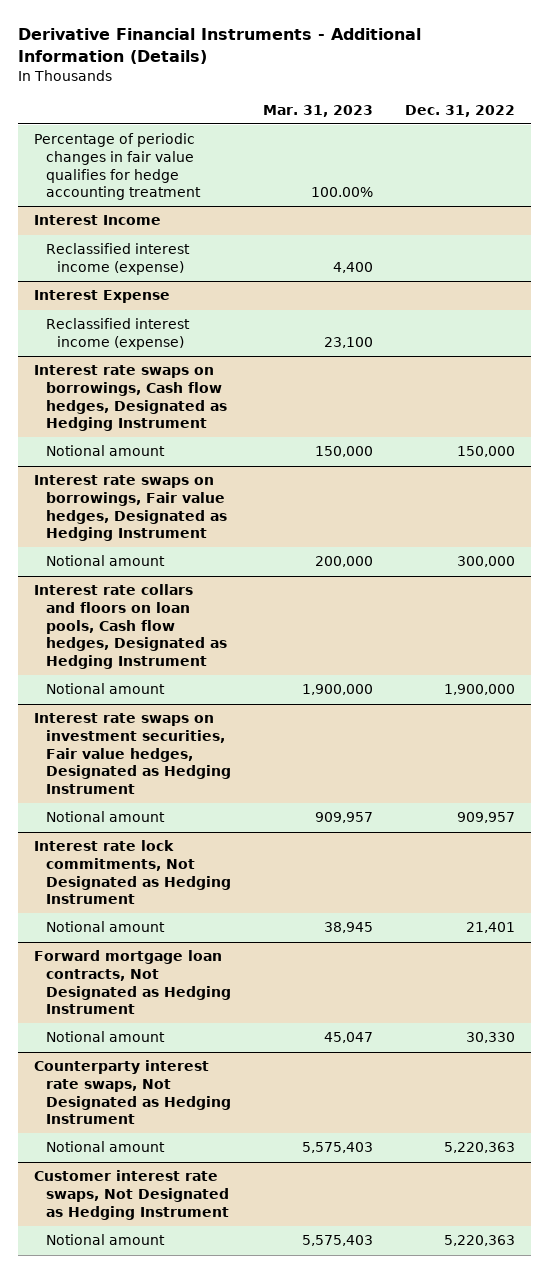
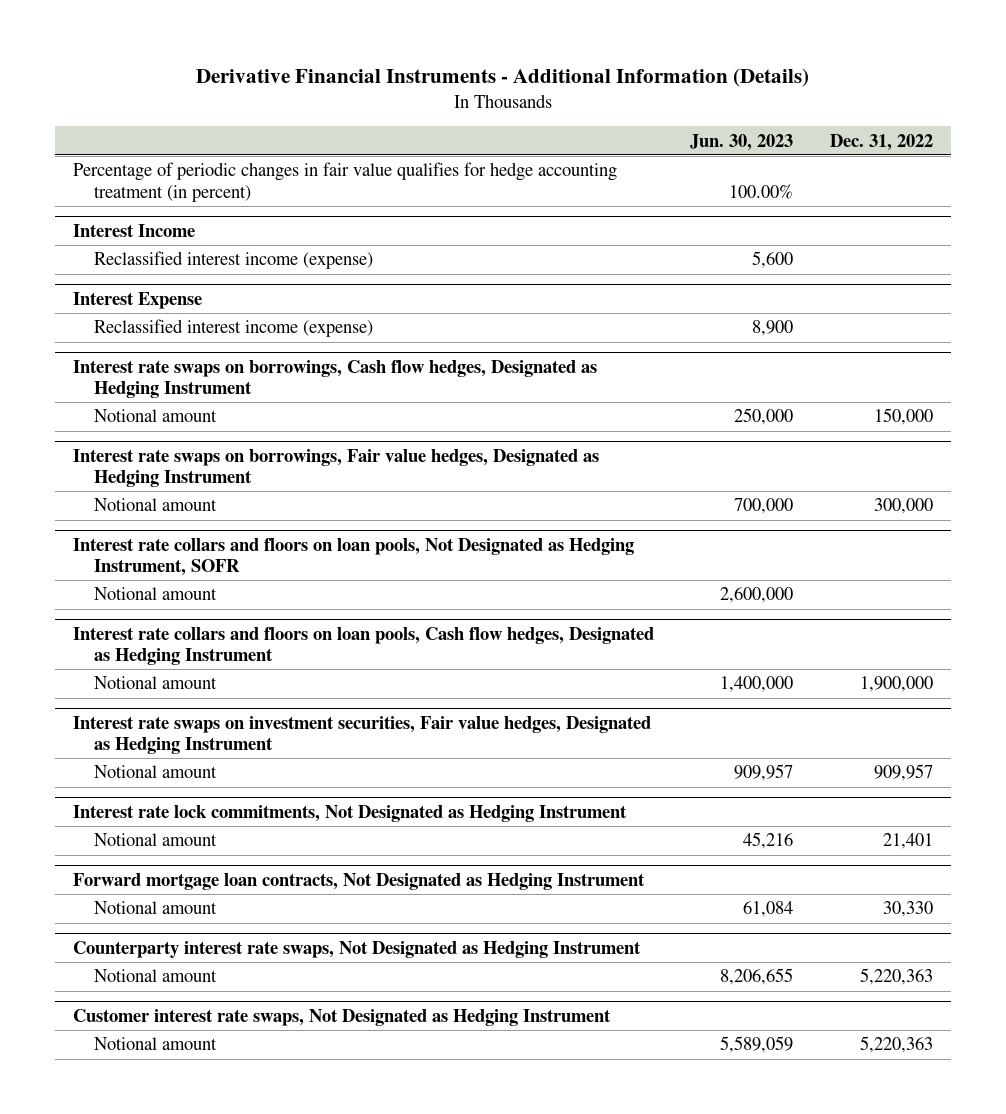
- | Mar. 31, 2023 | Dec. 31, 2022
+ | Jun. 30, 2023 | Dec. 31, 2022
- Percentage of periodic changes in fair value qualifies for hedge accounting treatment | 100.00% |
+ Percentage of periodic changes in fair value qualifies for hedge accounting treatment (in percent) | 100.00% |
+ Interest rate collars and floors on loan pools, Not Designated as Hedging Instrument, SOFR
+ Notional amount | 2,600,000 |

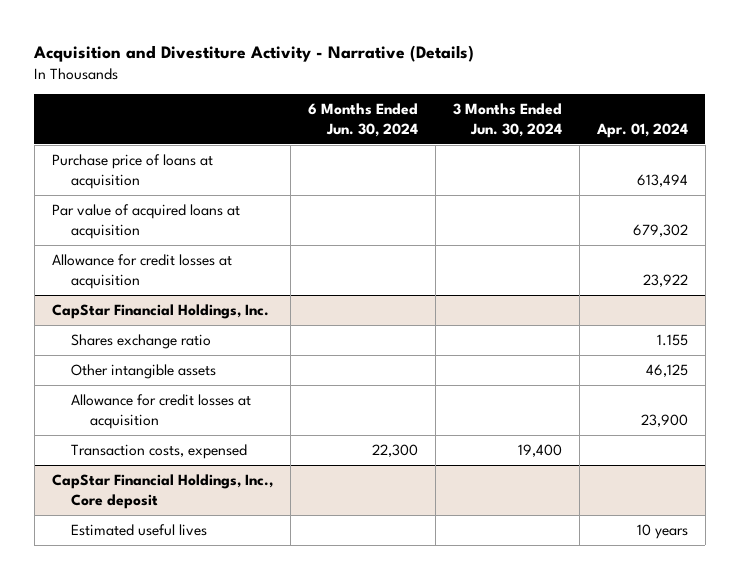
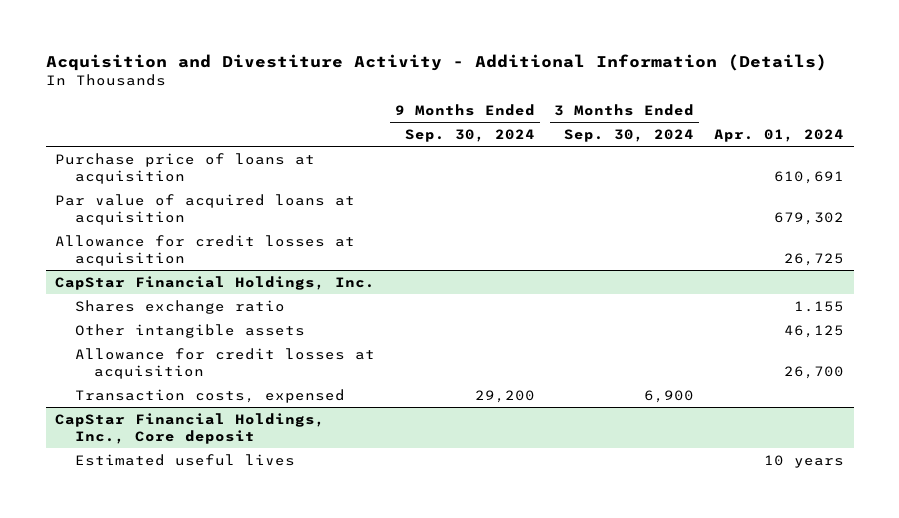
- Acquisition and Divestiture Activity - Narrative (Details)
+ Acquisition and Divestiture Activity - Additional Information (Details)
- | 6 Months Ended Jun. 30, 2024 | 3 Months Ended Jun. 30, 2024 | Apr. 01, 2024
+ | 9 Months Ended Sep. 30, 2024 | 3 Months Ended Sep. 30, 2024 | Apr. 01, 2024
- Purchase price of loans at acquisition | | | 613,494
+ Purchase price of loans at acquisition | | | 610,691
- Allowance for credit losses at acquisition | | | 23,922
+ Allowance for credit losses at acquisition | | | 26,725
@ CapStar Financial Holdings, Inc.
- Allowance for credit losses at acquisition | | | 23,900
+ Allowance for credit losses at acquisition | | | 26,700

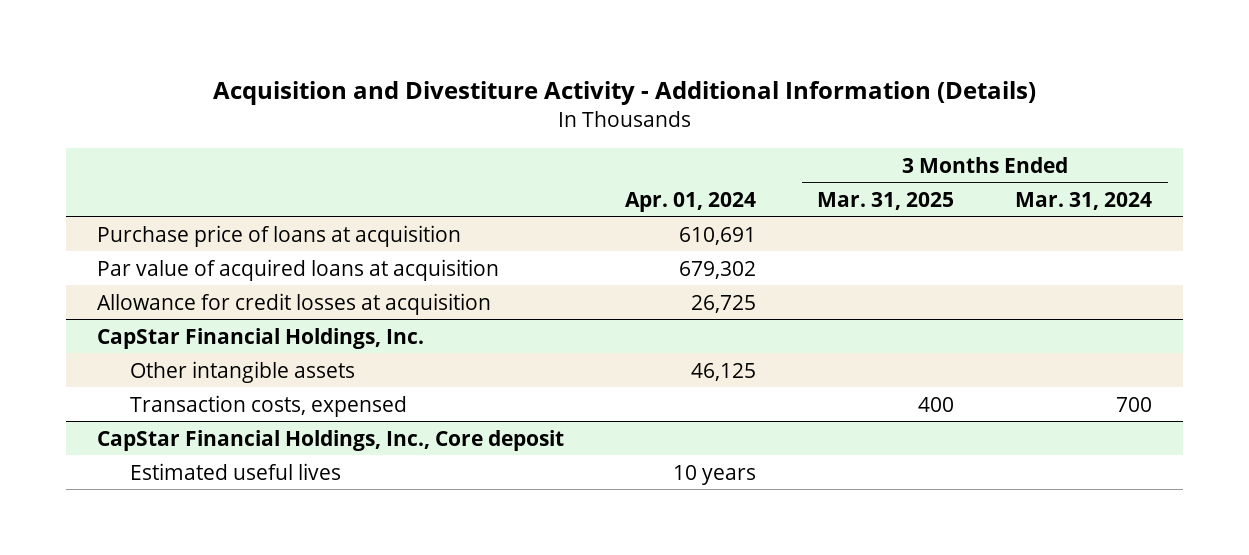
- | 9 Months Ended Sep. 30, 2024 | 3 Months Ended Sep. 30, 2024 | Apr. 01, 2024
+ | Apr. 01, 2024 | 3 Months Ended Mar. 31, 2025 | 3 Months Ended Mar. 31, 2024
@ CapStar Financial Holdings, Inc.
- Shares exchange ratio | | | 1.155
- Allowance for credit losses at acquisition | | | 26,700

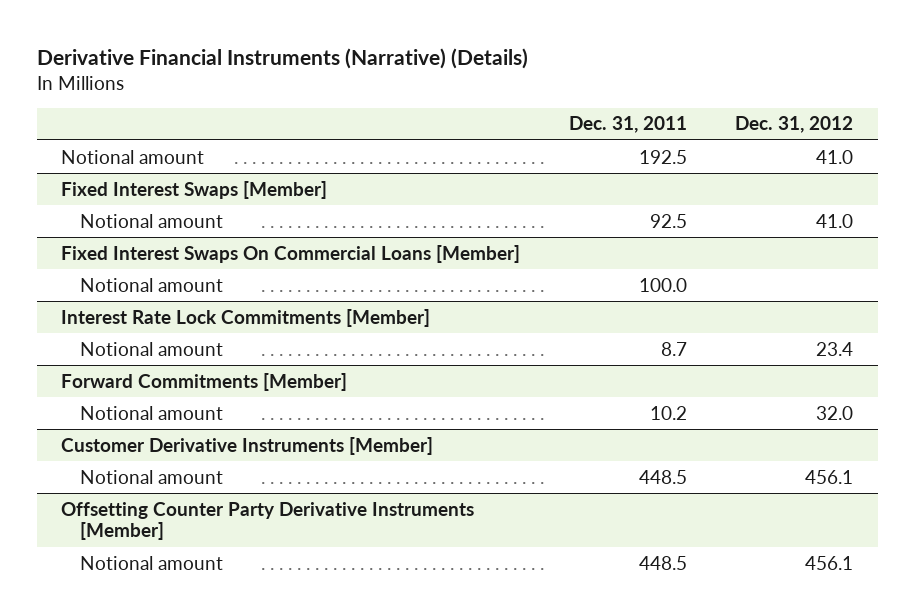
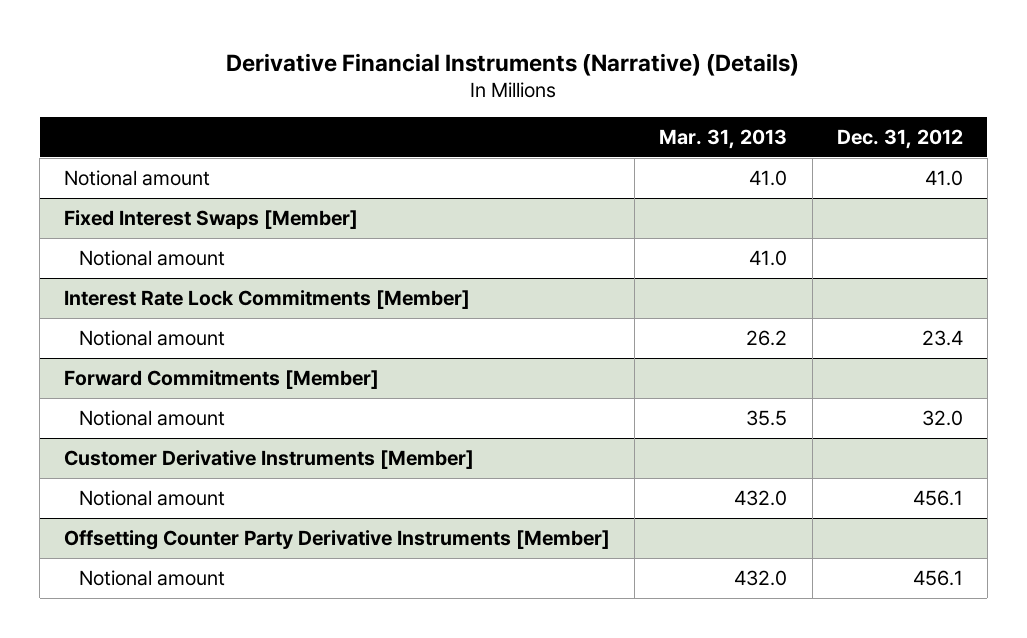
- | Dec. 31, 2011 | Dec. 31, 2012
+ | Mar. 31, 2013 | Dec. 31, 2012
@ Fixed Interest Swaps [Member]
- Notional amount | 92.5 | 41.0
- Fixed Interest Swaps On Commercial Loans [Member]

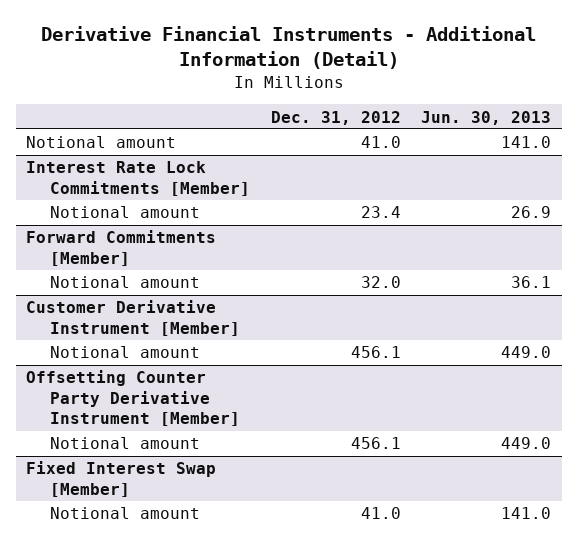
- Derivative Financial Instruments (Narrative) (Details)
+ Derivative Financial Instruments - Additional Information (Detail)
- | Mar. 31, 2013 | Dec. 31, 2012
+ | Dec. 31, 2012 | Jun. 30, 2013
- Fixed Interest Swaps [Member]
- Notional amount | 41.0 |
- Customer Derivative Instruments [Member]
+ Customer Derivative Instrument [Member]
- Offsetting Counter Party Derivative Instruments [Member]
+ Offsetting Counter Party Derivative Instrument [Member]
+ Fixed Interest Swap [Member]
+ Notional amount | 41.0 | 141.0

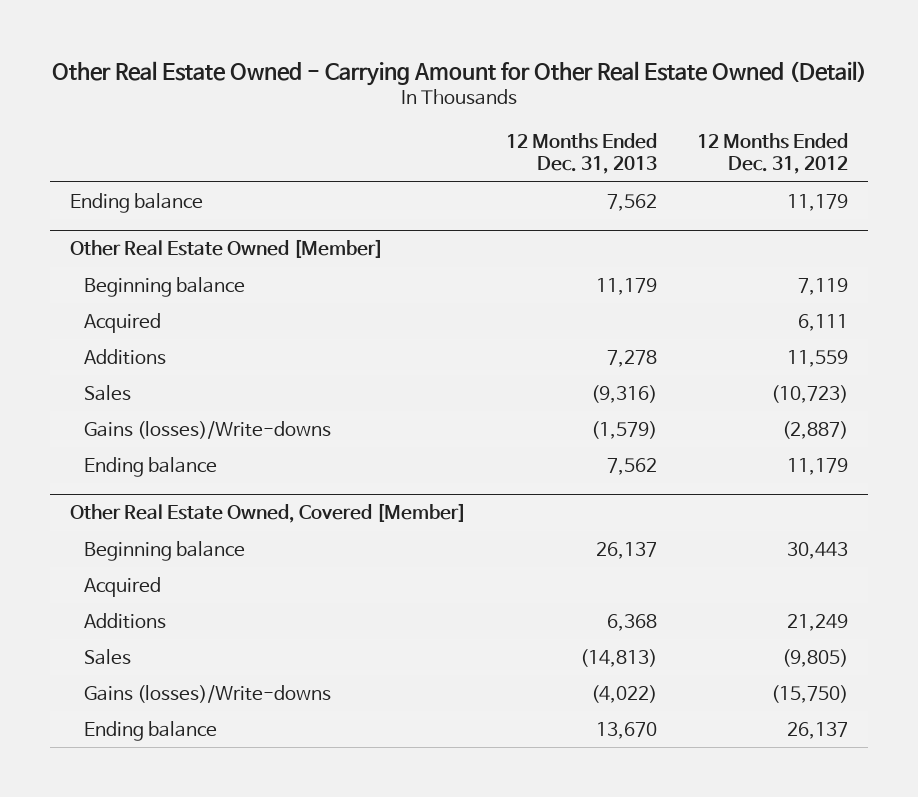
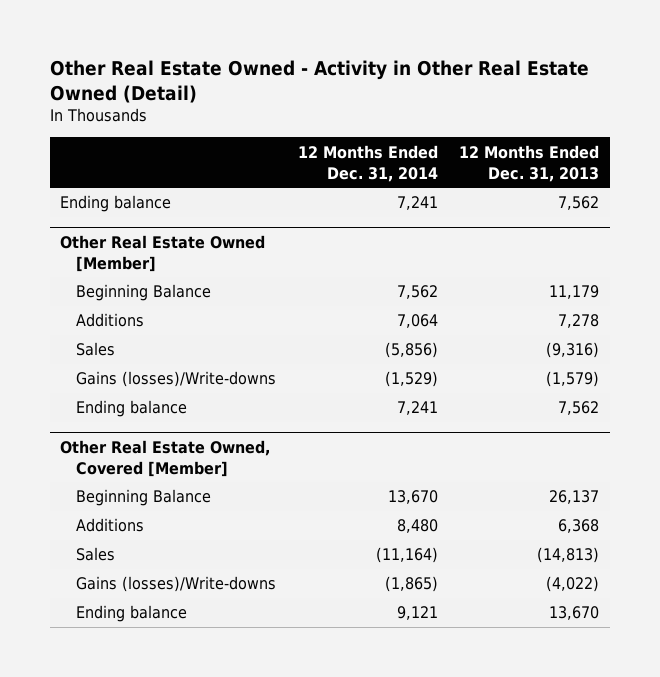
- Other Real Estate Owned - Carrying Amount for Other Real Estate Owned (Detail)
+ Other Real Estate Owned - Activity in Other Real Estate Owned (Detail)
- | 12 Months Ended Dec. 31, 2013 | 12 Months Ended Dec. 31, 2012
+ | 12 Months Ended Dec. 31, 2014 | 12 Months Ended Dec. 31, 2013
@ Other Real Estate Owned [Member]
- Beginning balance | 11,179 | 7,119
- Acquired | | 6,111
+ Beginning Balance | 7,562 | 11,179
@ Other Real Estate Owned, Covered [Member]
- Beginning balance | 26,137 | 30,443
- Acquired
+ Beginning Balance | 13,670 | 26,137

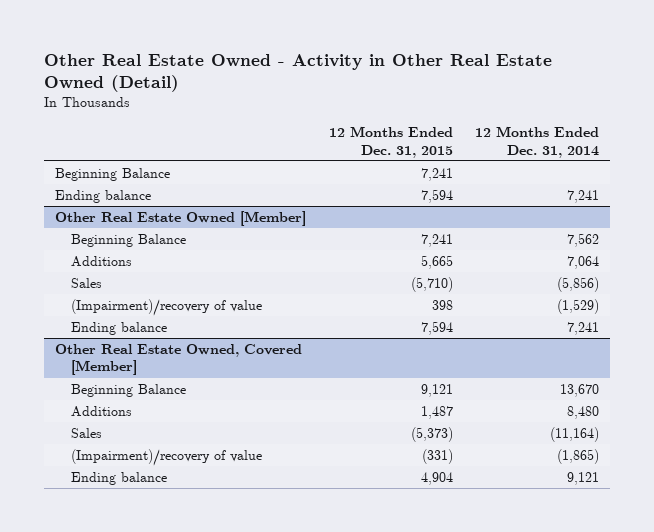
- | 12 Months Ended Dec. 31, 2014 | 12 Months Ended Dec. 31, 2013
+ | 12 Months Ended Dec. 31, 2015 | 12 Months Ended Dec. 31, 2014
+ Beginning Balance | 7,241 |
@ Other Real Estate Owned [Member]
- Gains (losses)/Write-downs | (1,529) | (1,579)
+ (Impairment)/recovery of value | 398 | (1,529)
@ Other Real Estate Owned, Covered [Member]
- Gains (losses)/Write-downs | (1,865) | (4,022)
+ (Impairment)/recovery of value | (331) | (1,865)

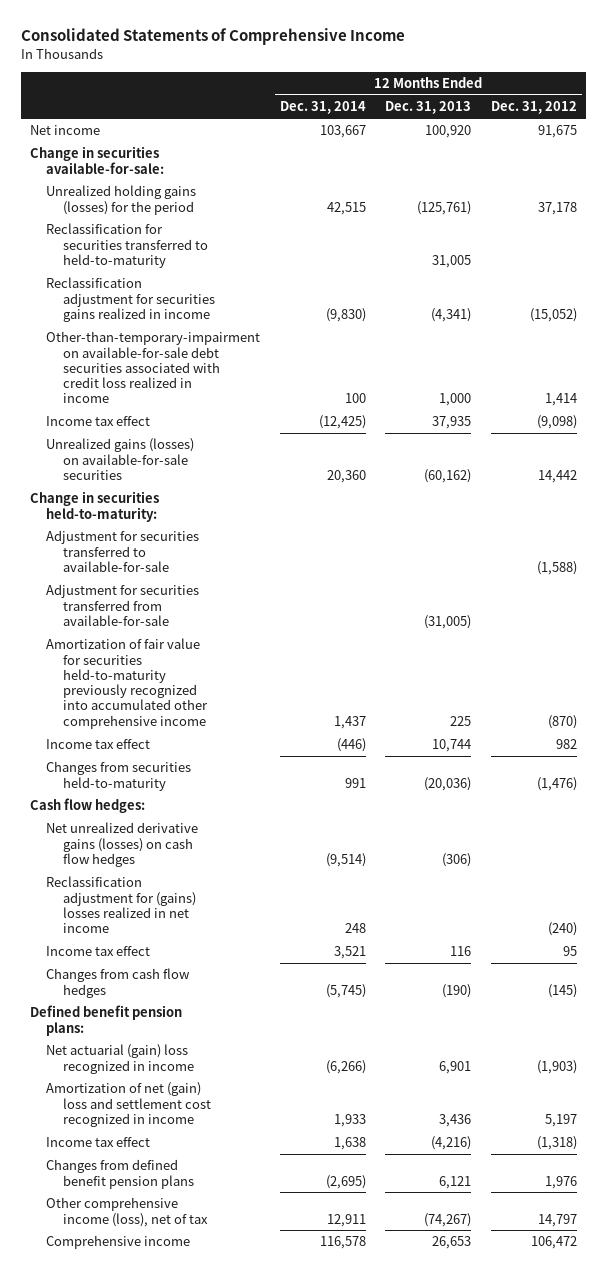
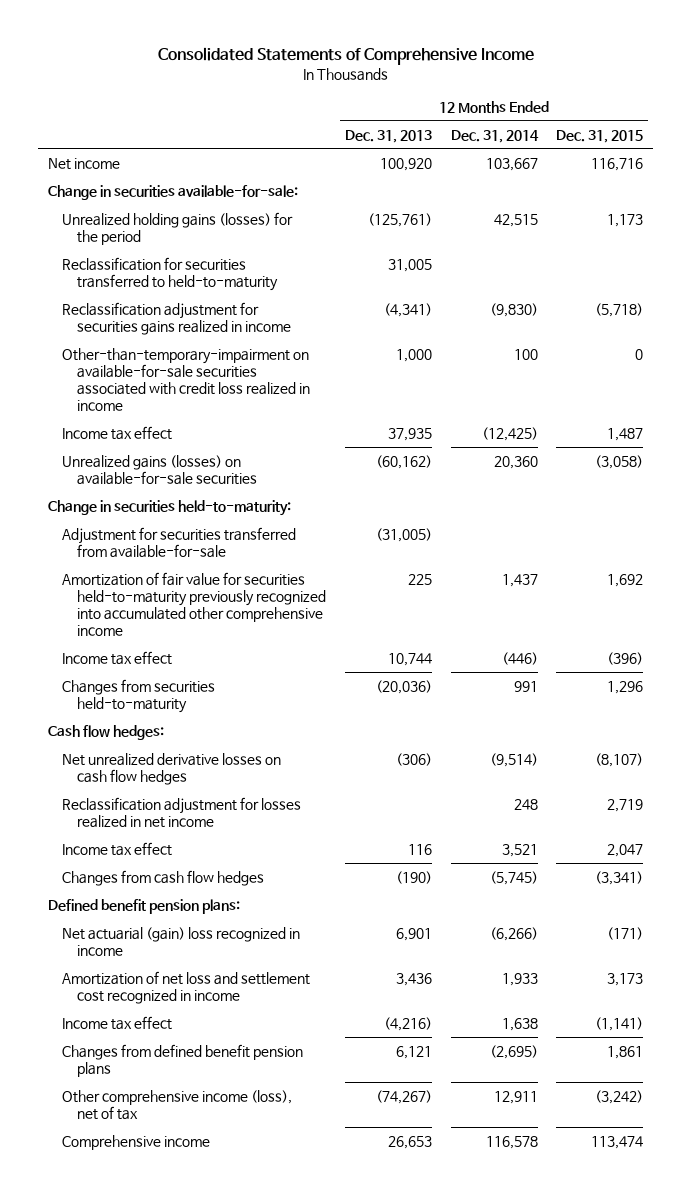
- | 12 Months Ended Dec. 31, 2014 | 12 Months Ended Dec. 31, 2013 | 12 Months Ended Dec. 31, 2012
+ | 12 Months Ended Dec. 31, 2013 | 12 Months Ended Dec. 31, 2014 | 12 Months Ended Dec. 31, 2015
- Other-than-temporary-impairment on available-for-sale debt securities associated with credit loss realized in income | 100 | 1,000 | 1,414
+ Other-than-temporary-impairment on available-for-sale securities associated with credit loss realized in income | 1,000 | 100 | 0
- Adjustment for securities transferred to available-for-sale | | | (1,588)
- Net unrealized derivative gains (losses) on cash flow hedges | (9,514) | (306) |
- Reclassification adjustment for (gains) losses realized in net income | 248 | | (240)
+ Net unrealized derivative losses on cash flow hedges | (306) | (9,514) | (8,107)
+ Reclassification adjustment for losses realized in net income | | 248 | 2,719
- Amortization of net (gain) loss and settlement cost recognized in income | 1,933 | 3,436 | 5,197
+ Amortization of net loss and settlement cost recognized in income | 3,436 | 1,933 | 3,173

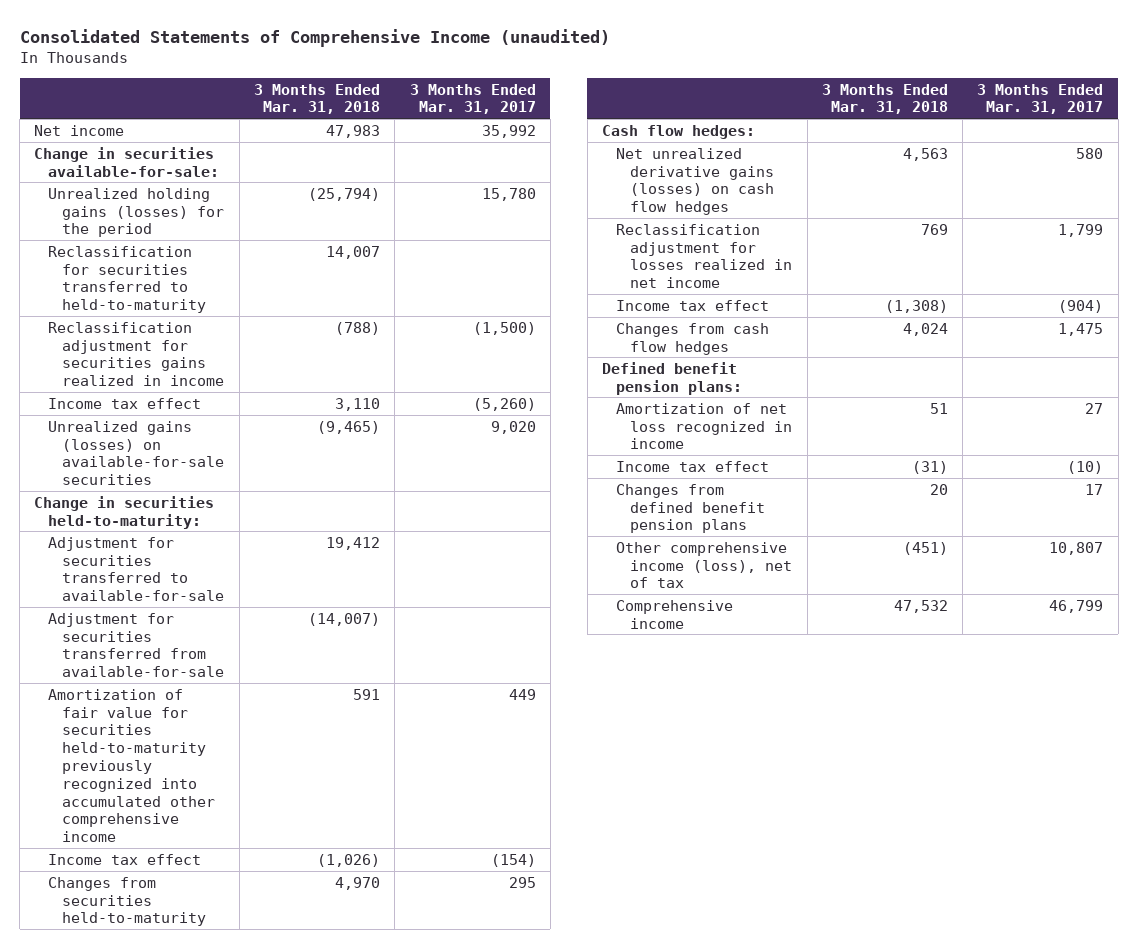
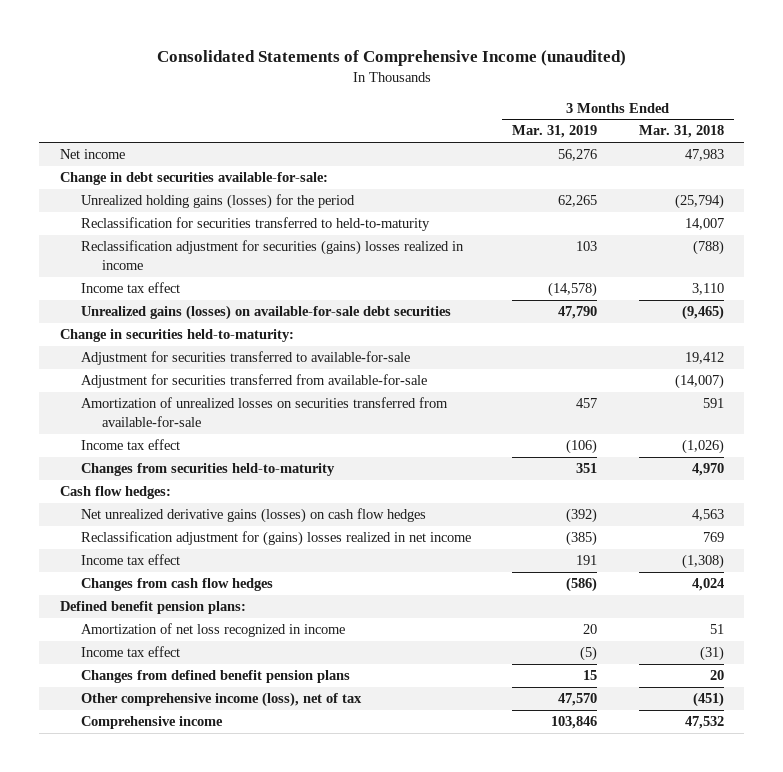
- | 3 Months Ended Mar. 31, 2018 | 3 Months Ended Mar. 31, 2017
+ | 3 Months Ended Mar. 31, 2019 | 3 Months Ended Mar. 31, 2018
- Change in securities available-for-sale:
+ Change in debt securities available-for-sale:
- Reclassification adjustment for securities gains realized in income | (788) | (1,500)
+ Reclassification adjustment for securities (gains) losses realized in income | 103 | (788)
- Unrealized gains (losses) on available-for-sale securities | (9,465) | 9,020
+ Unrealized gains (losses) on available-for-sale debt securities | 47,790 | (9,465)
- Amortization of fair value for securities held-to-maturity previously recognized into accumulated other comprehensive income | 591 | 449
+ Amortization of unrealized losses on securities transferred from available-for-sale | 457 | 591
- Reclassification adjustment for losses realized in net income | 769 | 1,799
+ Reclassification adjustment for (gains) losses realized in net income | (385) | 769

